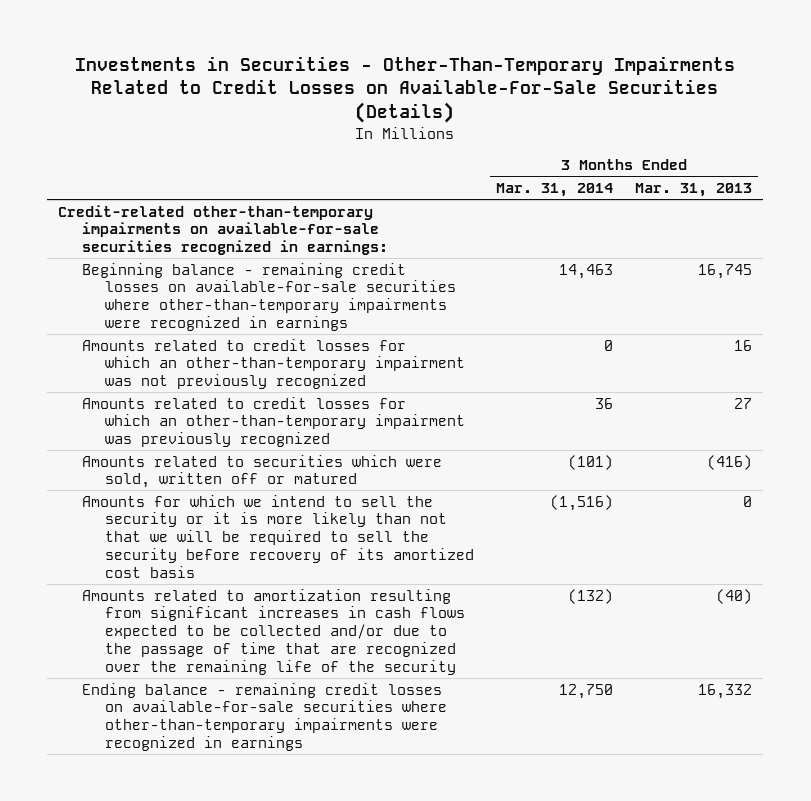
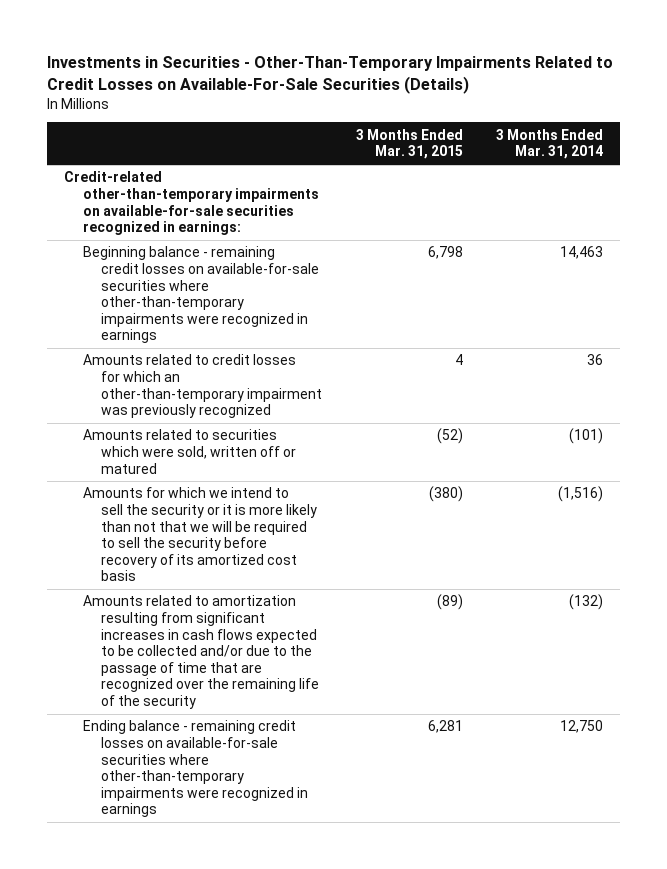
- | 3 Months Ended Mar. 31, 2014 | 3 Months Ended Mar. 31, 2013
+ | 3 Months Ended Mar. 31, 2015 | 3 Months Ended Mar. 31, 2014
- Amounts related to credit losses for which an other-than-temporary impairment was not previously recognized | 0 | 16

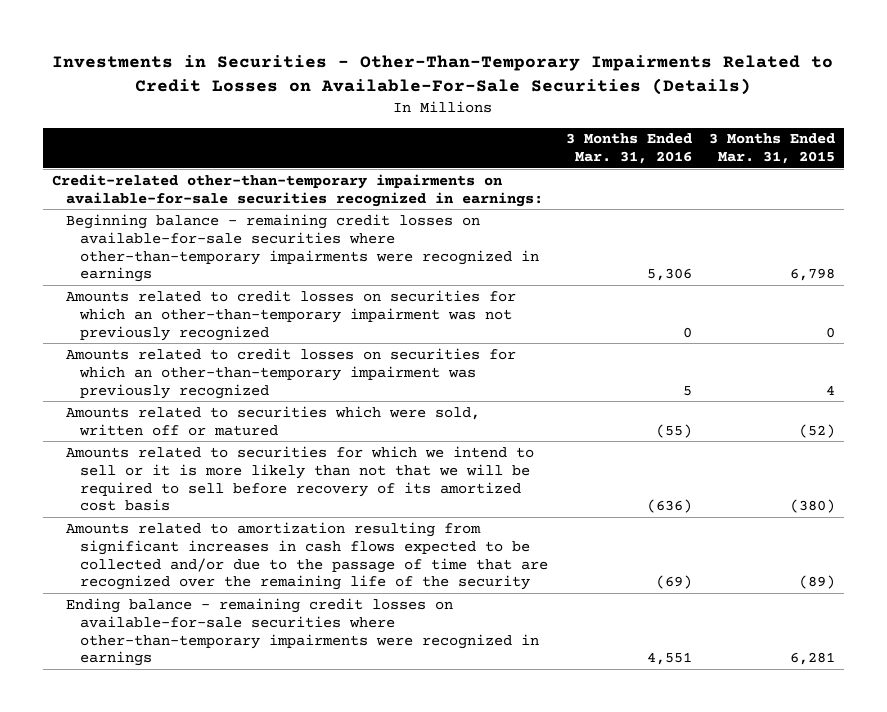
- | 3 Months Ended Mar. 31, 2015 | 3 Months Ended Mar. 31, 2014
+ | 3 Months Ended Mar. 31, 2016 | 3 Months Ended Mar. 31, 2015
- Amounts related to credit losses for which an other-than-temporary impairment was previously recognized | 4 | 36
+ Amounts related to credit losses on securities for which an other-than-temporary impairment was not previously recognized | 0 | 0
+ Amounts related to credit losses on securities for which an other-than-temporary impairment was previously recognized | 5 | 4
- Amounts for which we intend to sell the security or it is more likely than not that we will be required to sell the security before recovery of its amortized cost basis | (380) | (1,516)
+ Amounts related to securities for which we intend to sell or it is more likely than not that we will be required to sell before recovery of its amortized cost basis | (636) | (380)

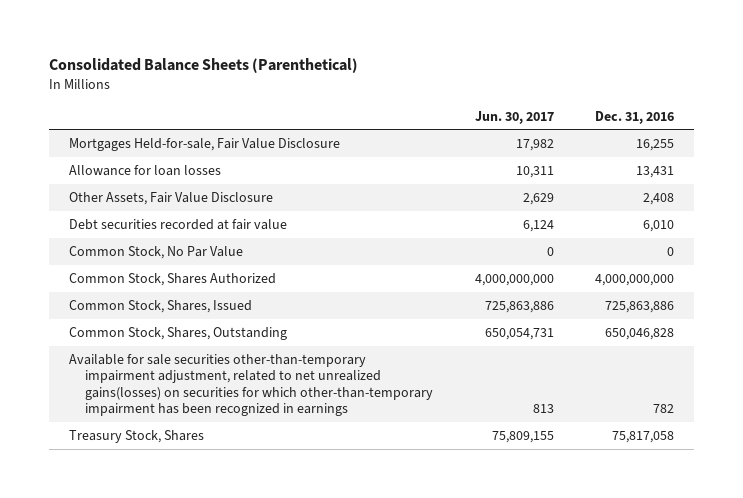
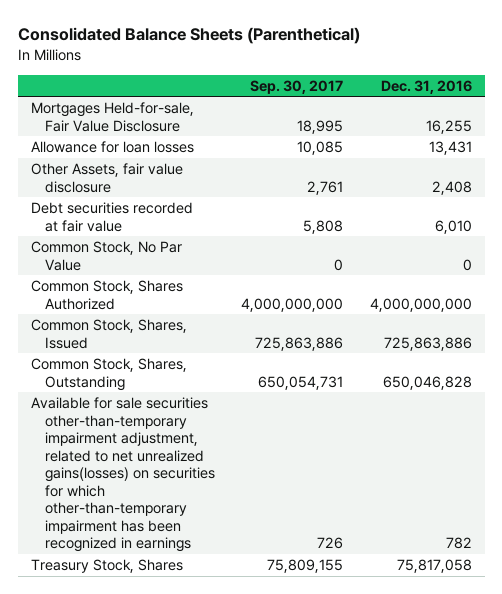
- | Jun. 30, 2017 | Dec. 31, 2016
+ | Sep. 30, 2017 | Dec. 31, 2016
- Other Assets, Fair Value Disclosure | 2,629 | 2,408
+ Other Assets, fair value disclosure | 2,761 | 2,408

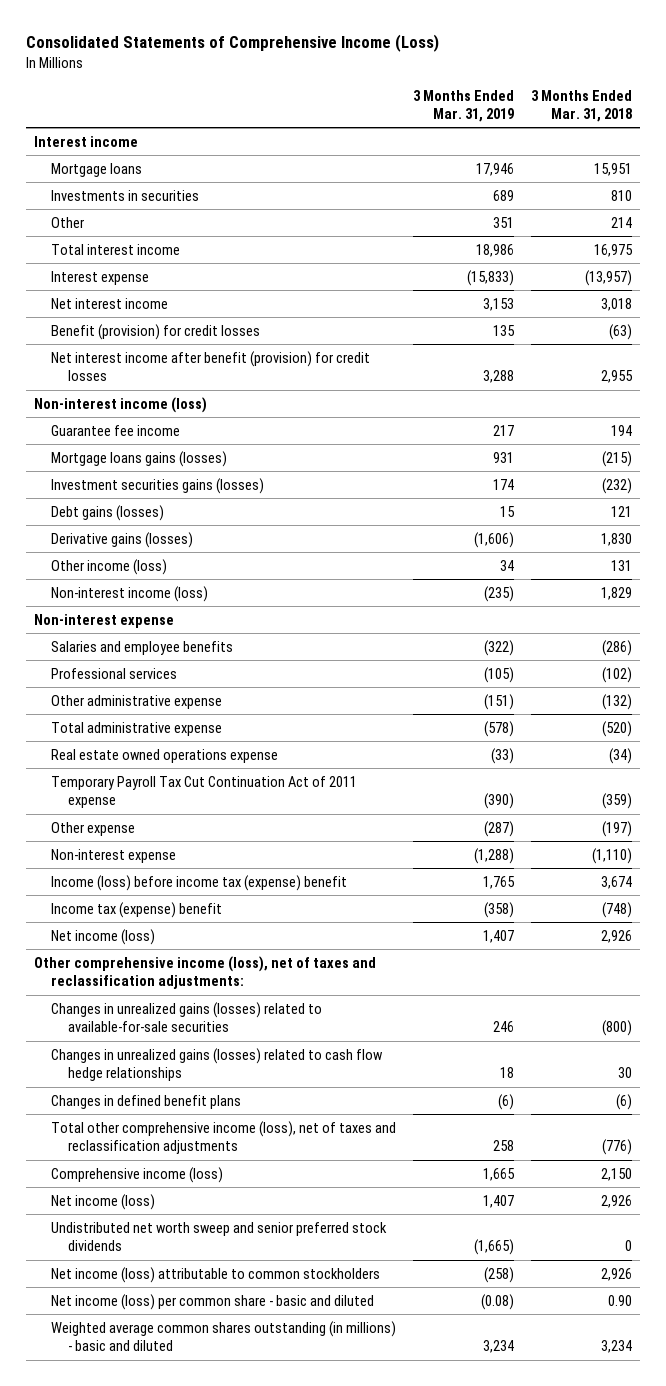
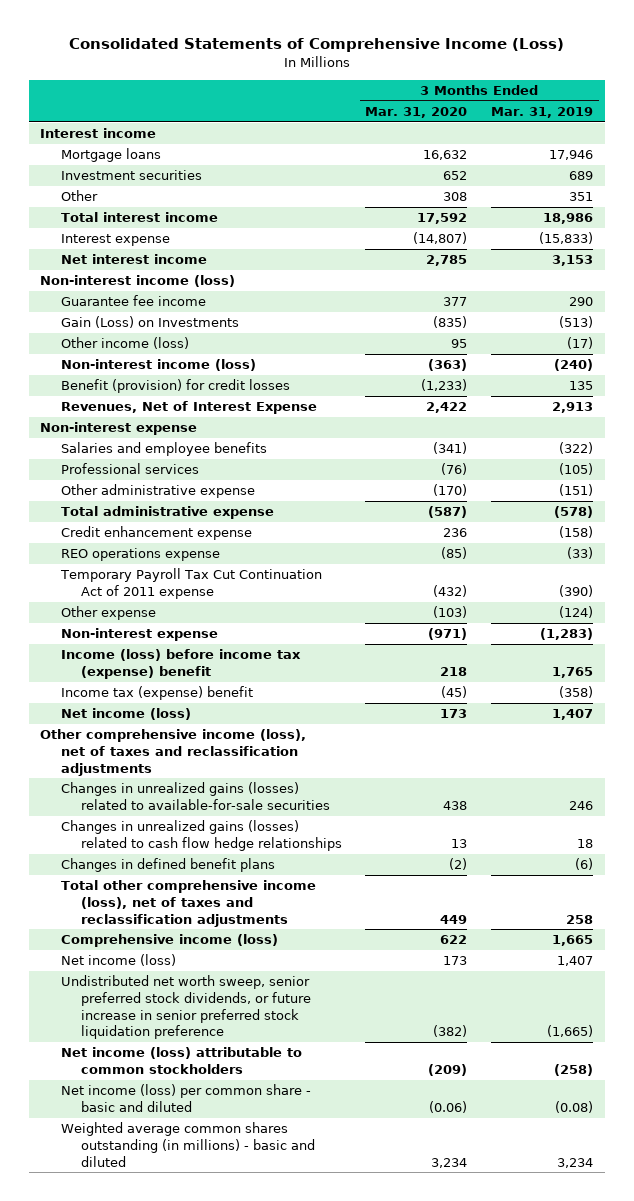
- | 3 Months Ended Mar. 31, 2019 | 3 Months Ended Mar. 31, 2018
+ | 3 Months Ended Mar. 31, 2020 | 3 Months Ended Mar. 31, 2019
- Investments in securities | 689 | 810
+ Investment securities | 652 | 689
- Net interest income after benefit (provision) for credit losses | 3,288 | 2,955
- Guarantee fee income | 217 | 194
- Mortgage loans gains (losses) | 931 | (215)
- Investment securities gains (losses) | 174 | (232)
- Debt gains (losses) | 15 | 121
- Derivative gains (losses) | (1,606) | 1,830
- Other income (loss) | 34 | 131
- Non-interest income (loss) | (235) | 1,829
+ Guarantee fee income | 377 | 290
+ Gain (Loss) on Investments | (835) | (513)
+ Other income (loss) | 95 | (17)
+ Non-interest income (loss) | (363) | (240)
moved down: Benefit (provision) for credit losses | (1,233) | 135
+ Revenues, Net of Interest Expense | 2,422 | 2,913
- Real estate owned operations expense | (33) | (34)
+ Credit enhancement expense | 236 | (158)
+ REO operations expense | (85) | (33)
- Other expense | (287) | (197)
- Non-interest expense | (1,288) | (1,110)
+ Other expense | (103) | (124)
+ Non-interest expense | (971) | (1,283)
- Other comprehensive income (loss), net of taxes and reclassification adjustments:
+ Other comprehensive income (loss), net of taxes and reclassification adjustments
- Undistributed net worth sweep and senior preferred stock dividends | (1,665) | 0
+ Undistributed net worth sweep, senior preferred stock dividends, or future increase in senior preferred stock liquidation preference | (382) | (1,665)

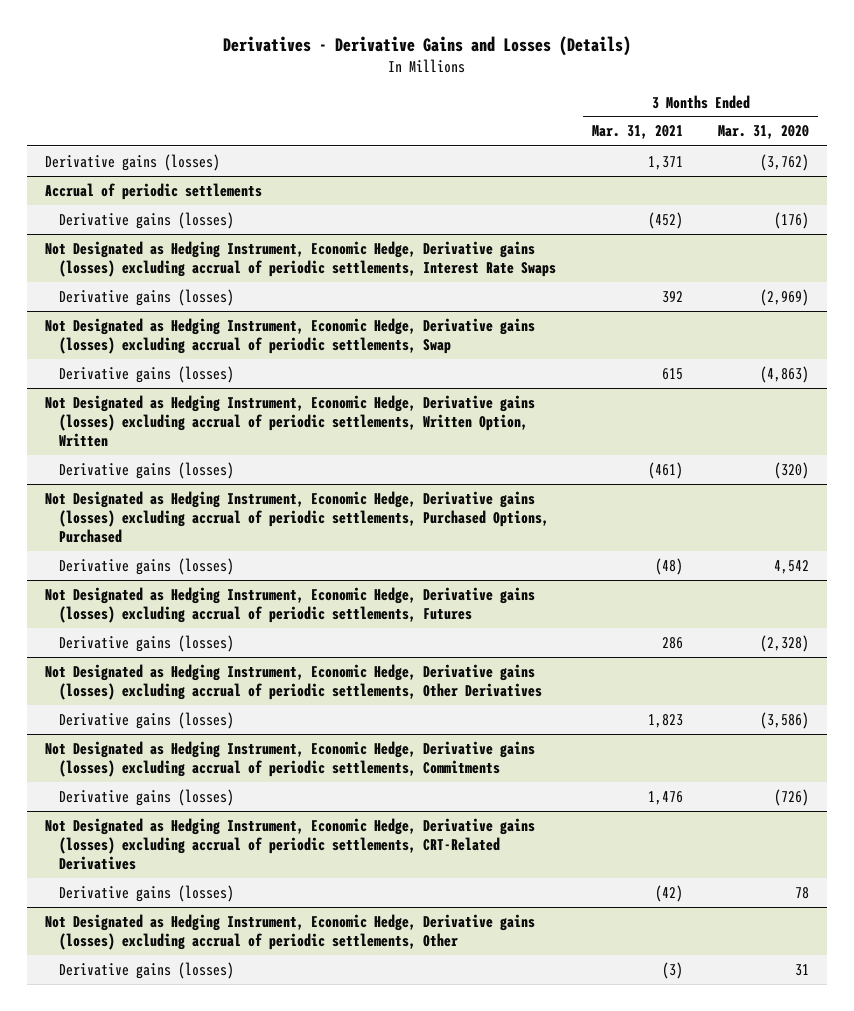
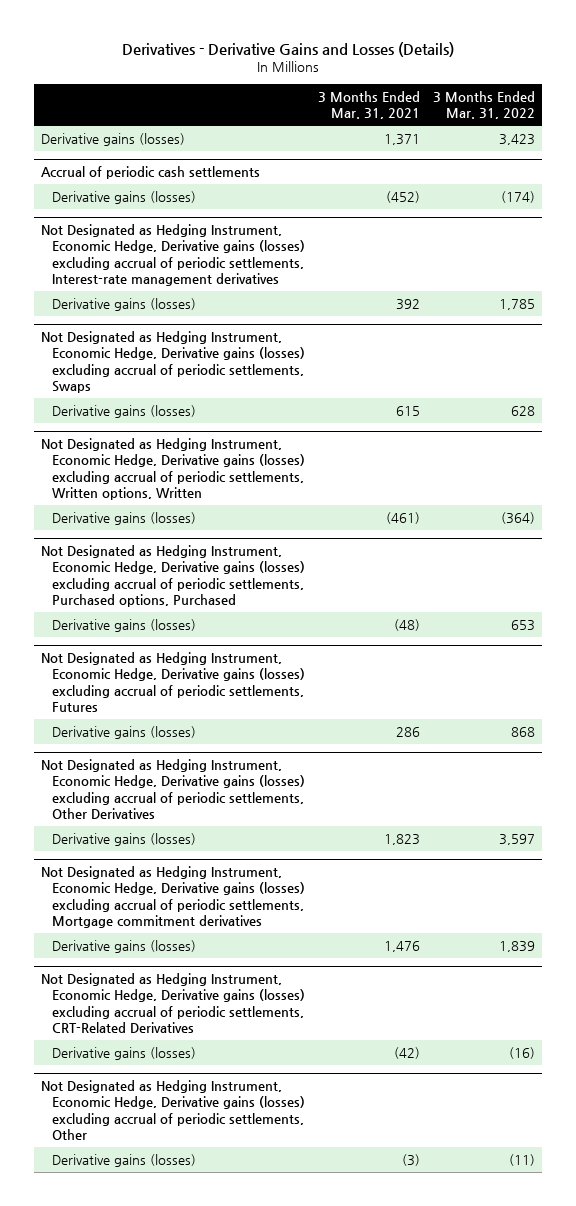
- | 3 Months Ended Mar. 31, 2021 | 3 Months Ended Mar. 31, 2020
+ | 3 Months Ended Mar. 31, 2021 | 3 Months Ended Mar. 31, 2022
- Accrual of periodic settlements
+ Accrual of periodic cash settlements
- Not Designated as Hedging Instrument, Economic Hedge, Derivative gains (losses) excluding accrual of periodic settlements, Interest Rate Swaps
+ Not Designated as Hedging Instrument, Economic Hedge, Derivative gains (losses) excluding accrual of periodic settlements, Interest-rate management derivatives
- Not Designated as Hedging Instrument, Economic Hedge, Derivative gains (losses) excluding accrual of periodic settlements, Swap
+ Not Designated as Hedging Instrument, Economic Hedge, Derivative gains (losses) excluding accrual of periodic settlements, Swaps
- Not Designated as Hedging Instrument, Economic Hedge, Derivative gains (losses) excluding accrual of periodic settlements, Written Option, Written
+ Not Designated as Hedging Instrument, Economic Hedge, Derivative gains (losses) excluding accrual of periodic settlements, Written options, Written
- Not Designated as Hedging Instrument, Economic Hedge, Derivative gains (losses) excluding accrual of periodic settlements, Purchased Options, Purchased
+ Not Designated as Hedging Instrument, Economic Hedge, Derivative gains (losses) excluding accrual of periodic settlements, Purchased options, Purchased
- Not Designated as Hedging Instrument, Economic Hedge, Derivative gains (losses) excluding accrual of periodic settlements, Commitments
+ Not Designated as Hedging Instrument, Economic Hedge, Derivative gains (losses) excluding accrual of periodic settlements, Mortgage commitment derivatives

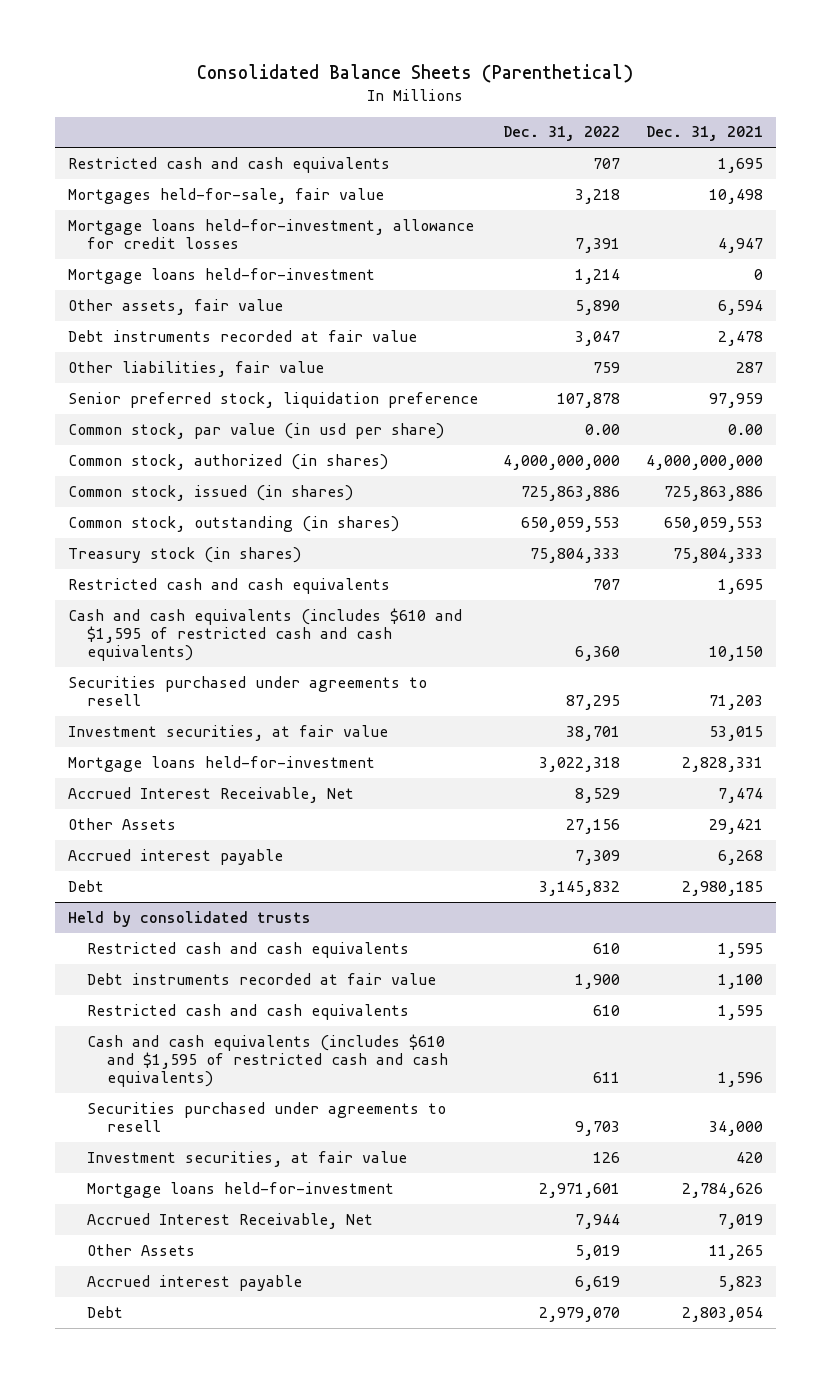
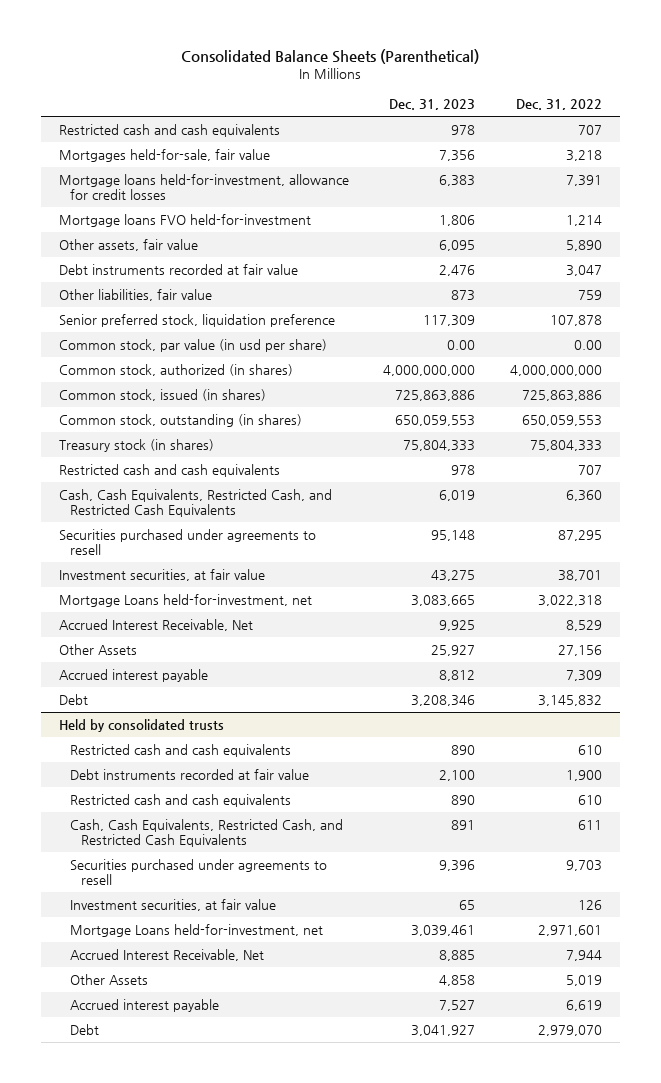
- | Dec. 31, 2022 | Dec. 31, 2021
+ | Dec. 31, 2023 | Dec. 31, 2022
- Mortgage loans held-for-investment | 1,214 | 0
+ Mortgage loans FVO held-for-investment | 1,806 | 1,214
- Cash and cash equivalents (includes $610 and $1,595 of restricted cash and cash equivalents) | 6,360 | 10,150
+ Cash, Cash Equivalents, Restricted Cash, and Restricted Cash Equivalents | 6,019 | 6,360
- Mortgage loans held-for-investment | 3,022,318 | 2,828,331
+ Mortgage Loans held-for-investment, net | 3,083,665 | 3,022,318
@ Held by consolidated trusts
- Cash and cash equivalents (includes $610 and $1,595 of restricted cash and cash equivalents) | 611 | 1,596
+ Cash, Cash Equivalents, Restricted Cash, and Restricted Cash Equivalents | 891 | 611
- Mortgage loans held-for-investment | 2,971,601 | 2,784,626
+ Mortgage Loans held-for-investment, net | 3,039,461 | 2,971,601

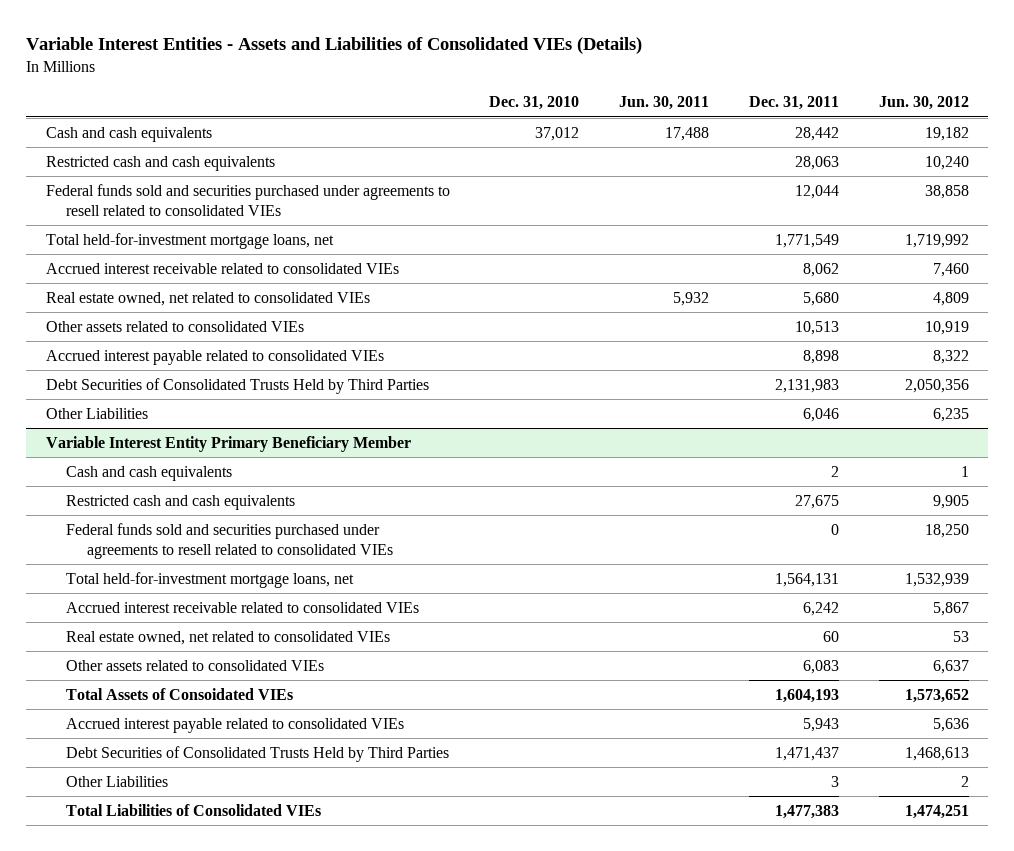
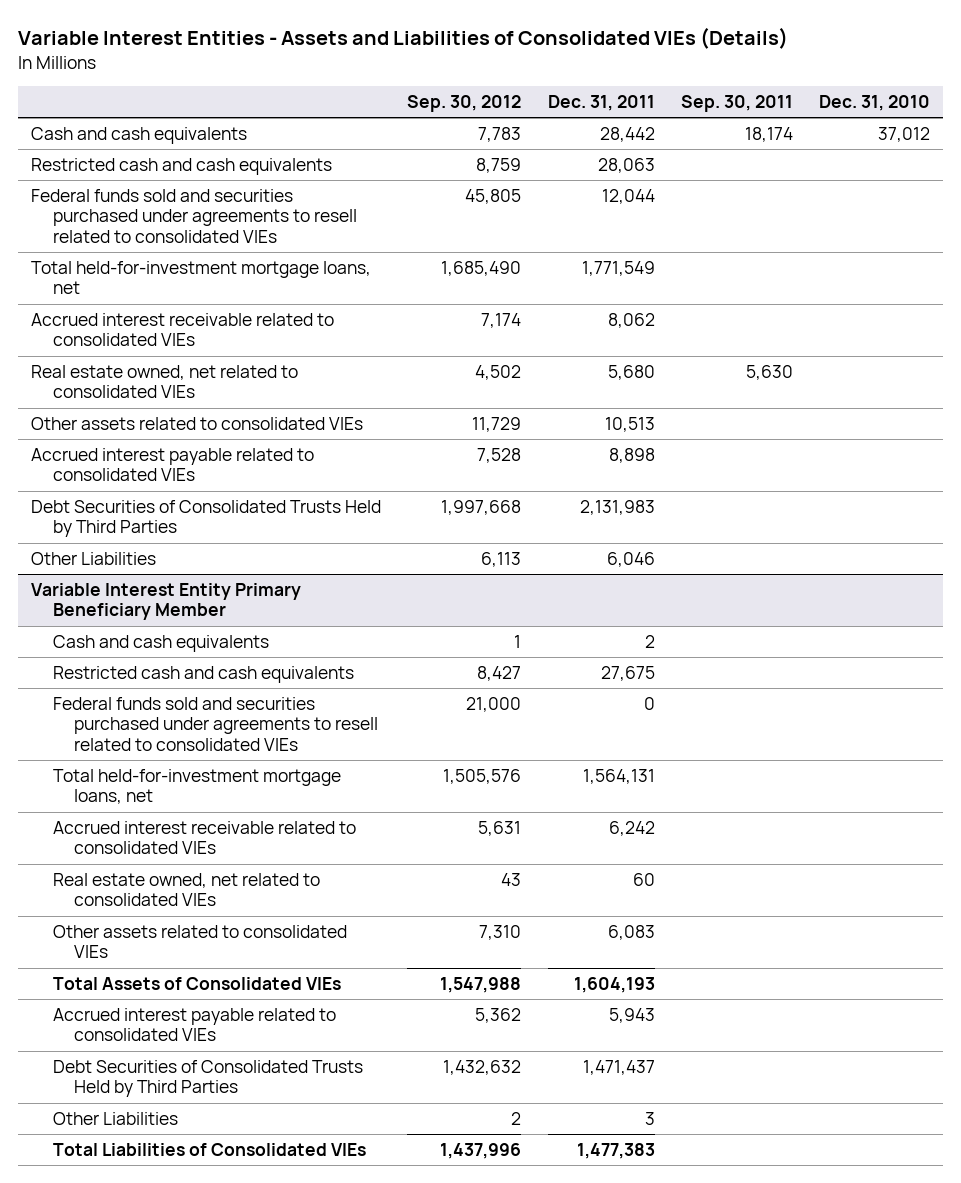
- | Dec. 31, 2010 | Jun. 30, 2011 | Dec. 31, 2011 | Jun. 30, 2012
+ | Sep. 30, 2012 | Dec. 31, 2011 | Sep. 30, 2011 | Dec. 31, 2010
@ Variable Interest Entity Primary Beneficiary Member
- Total Assets of Consoidated VIEs | | | 1,604,193 | 1,573,652
+ Total Assets of Consolidated VIEs | 1,547,988 | 1,604,193 | |

